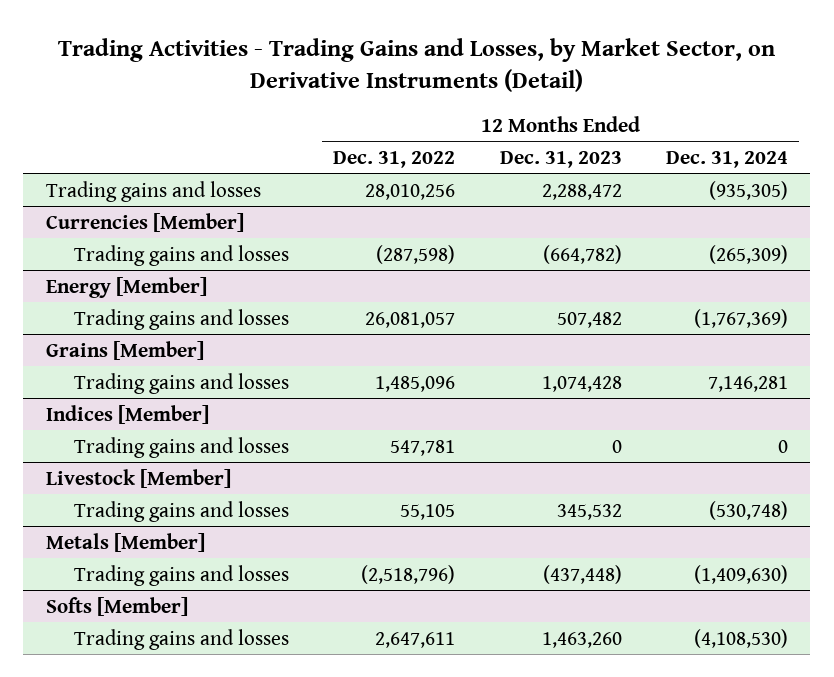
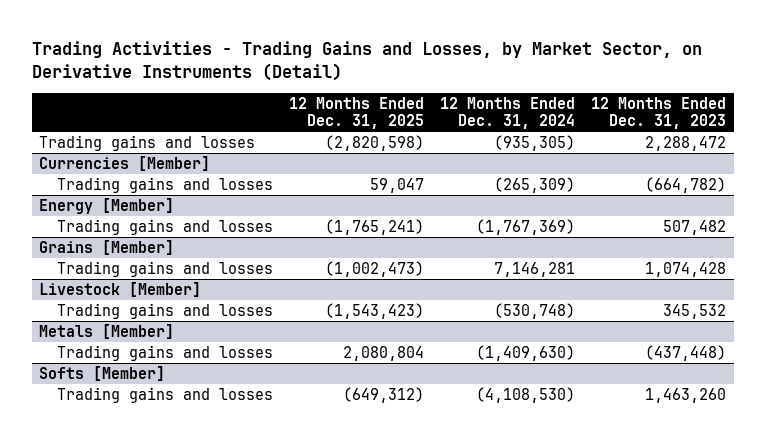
- | 12 Months Ended Dec. 31, 2022 | 12 Months Ended Dec. 31, 2023 | 12 Months Ended Dec. 31, 2024
+ | 12 Months Ended Dec. 31, 2025 | 12 Months Ended Dec. 31, 2024 | 12 Months Ended Dec. 31, 2023
- Indices [Member]
- Trading gains and losses | 547,781 | 0 | 0

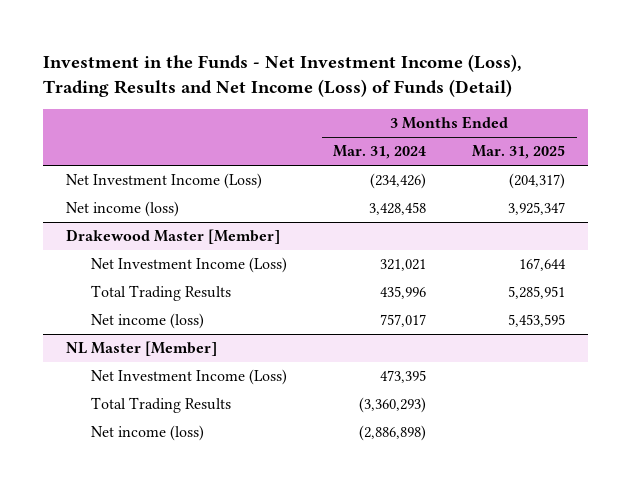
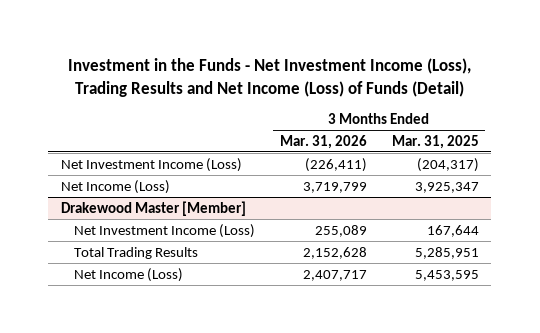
- | 3 Months Ended Mar. 31, 2024 | 3 Months Ended Mar. 31, 2025
+ | 3 Months Ended Mar. 31, 2026 | 3 Months Ended Mar. 31, 2025
- Net income (loss) | 3,428,458 | 3,925,347
+ Net Income (Loss) | 3,719,799 | 3,925,347
@ Drakewood Master [Member]
- Net income (loss) | 757,017 | 5,453,595
- NL Master [Member]
- Net Investment Income (Loss) | 473,395 |
- Total Trading Results | (3,360,293) |
- Net income (loss) | (2,886,898) |
@ Drakewood Master [Member]
+ Net Income (Loss) | 2,407,717 | 5,453,595

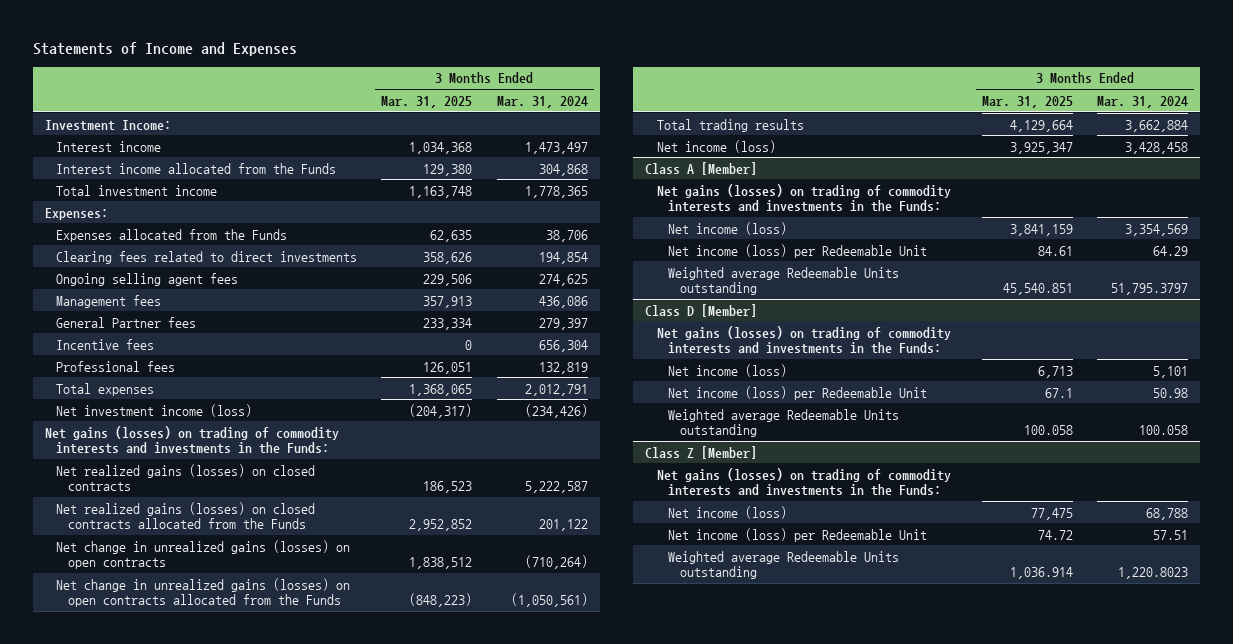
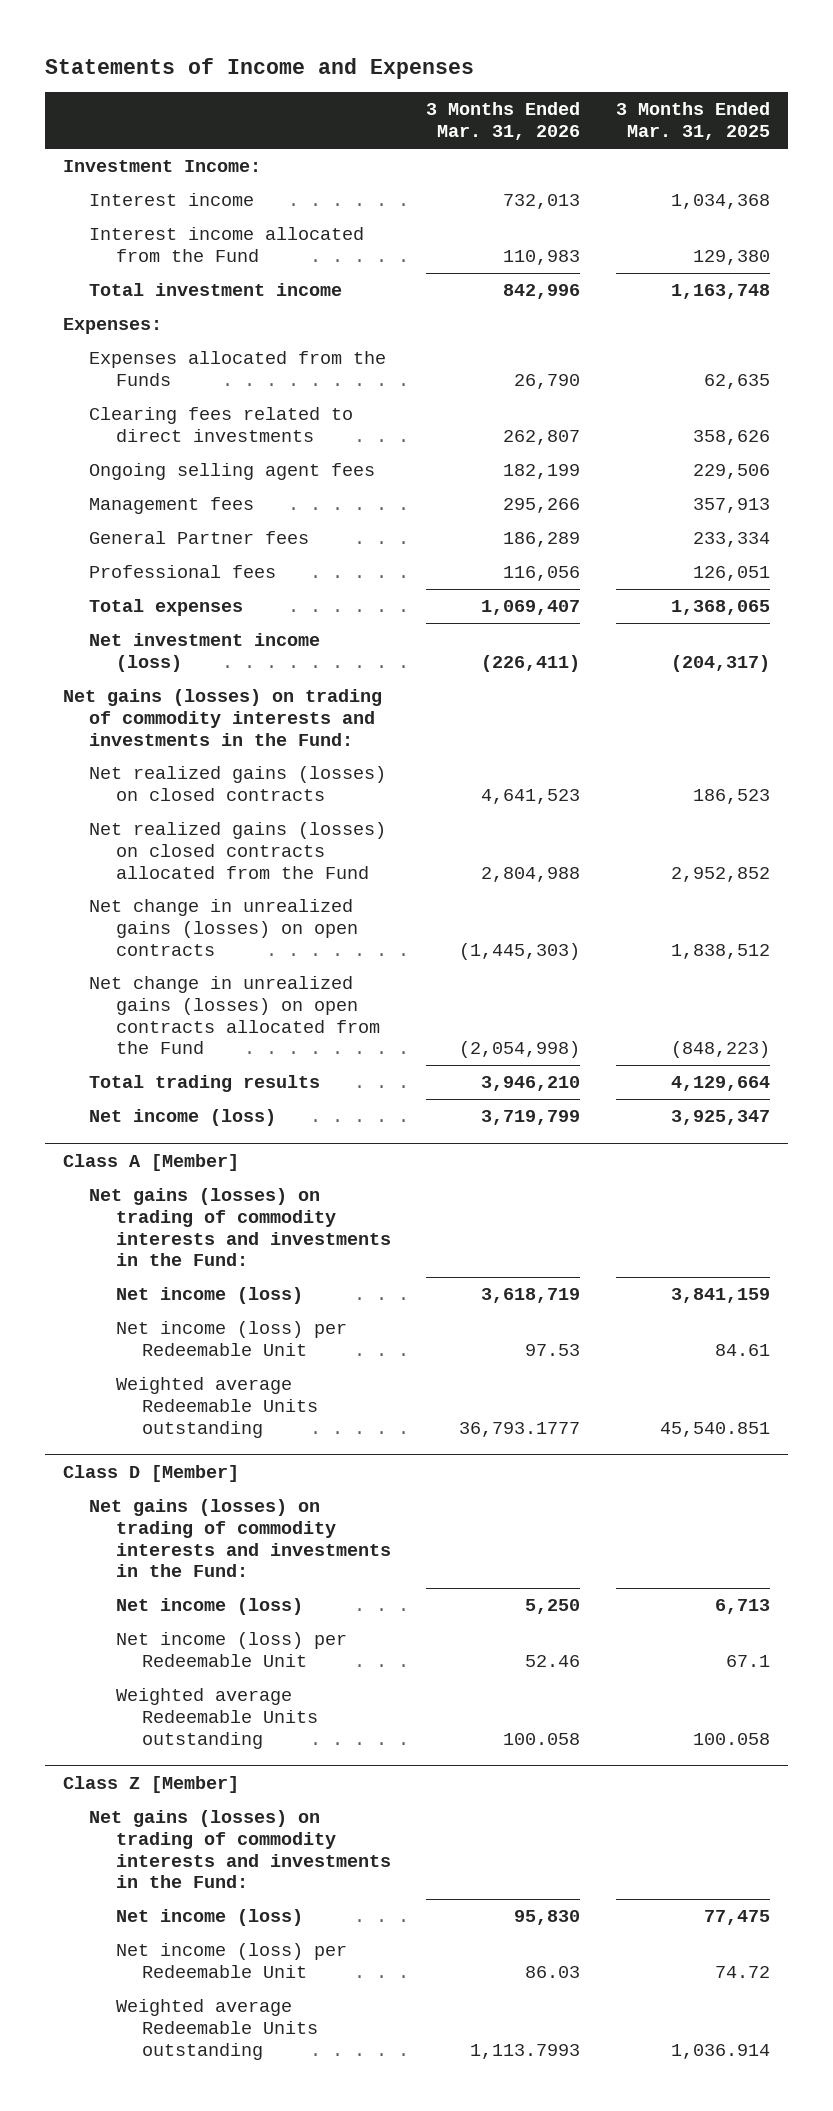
- | 3 Months Ended Mar. 31, 2025 | 3 Months Ended Mar. 31, 2024
+ | 3 Months Ended Mar. 31, 2026 | 3 Months Ended Mar. 31, 2025
- Interest income allocated from the Funds | 129,380 | 304,868
+ Interest income allocated from the Fund | 110,983 | 129,380
- Incentive fees | 0 | 656,304
- Net gains (losses) on trading of commodity interests and investments in the Funds:
+ Net gains (losses) on trading of commodity interests and investments in the Fund:
- Net realized gains (losses) on closed contracts allocated from the Funds | 2,952,852 | 201,122
+ Net realized gains (losses) on closed contracts allocated from the Fund | 2,804,988 | 2,952,852
- Net change in unrealized gains (losses) on open contracts allocated from the Funds | (848,223) | (1,050,561)
+ Net change in unrealized gains (losses) on open contracts allocated from the Fund | (2,054,998) | (848,223)
@ Class A [Member]
- Net gains (losses) on trading of commodity interests and investments in the Funds:
+ Net gains (losses) on trading of commodity interests and investments in the Fund:
@ Class D [Member]
- Net gains (losses) on trading of commodity interests and investments in the Funds:
+ Net gains (losses) on trading of commodity interests and investments in the Fund:
@ Class Z [Member]
- Net gains (losses) on trading of commodity interests and investments in the Funds:
+ Net gains (losses) on trading of commodity interests and investments in the Fund:

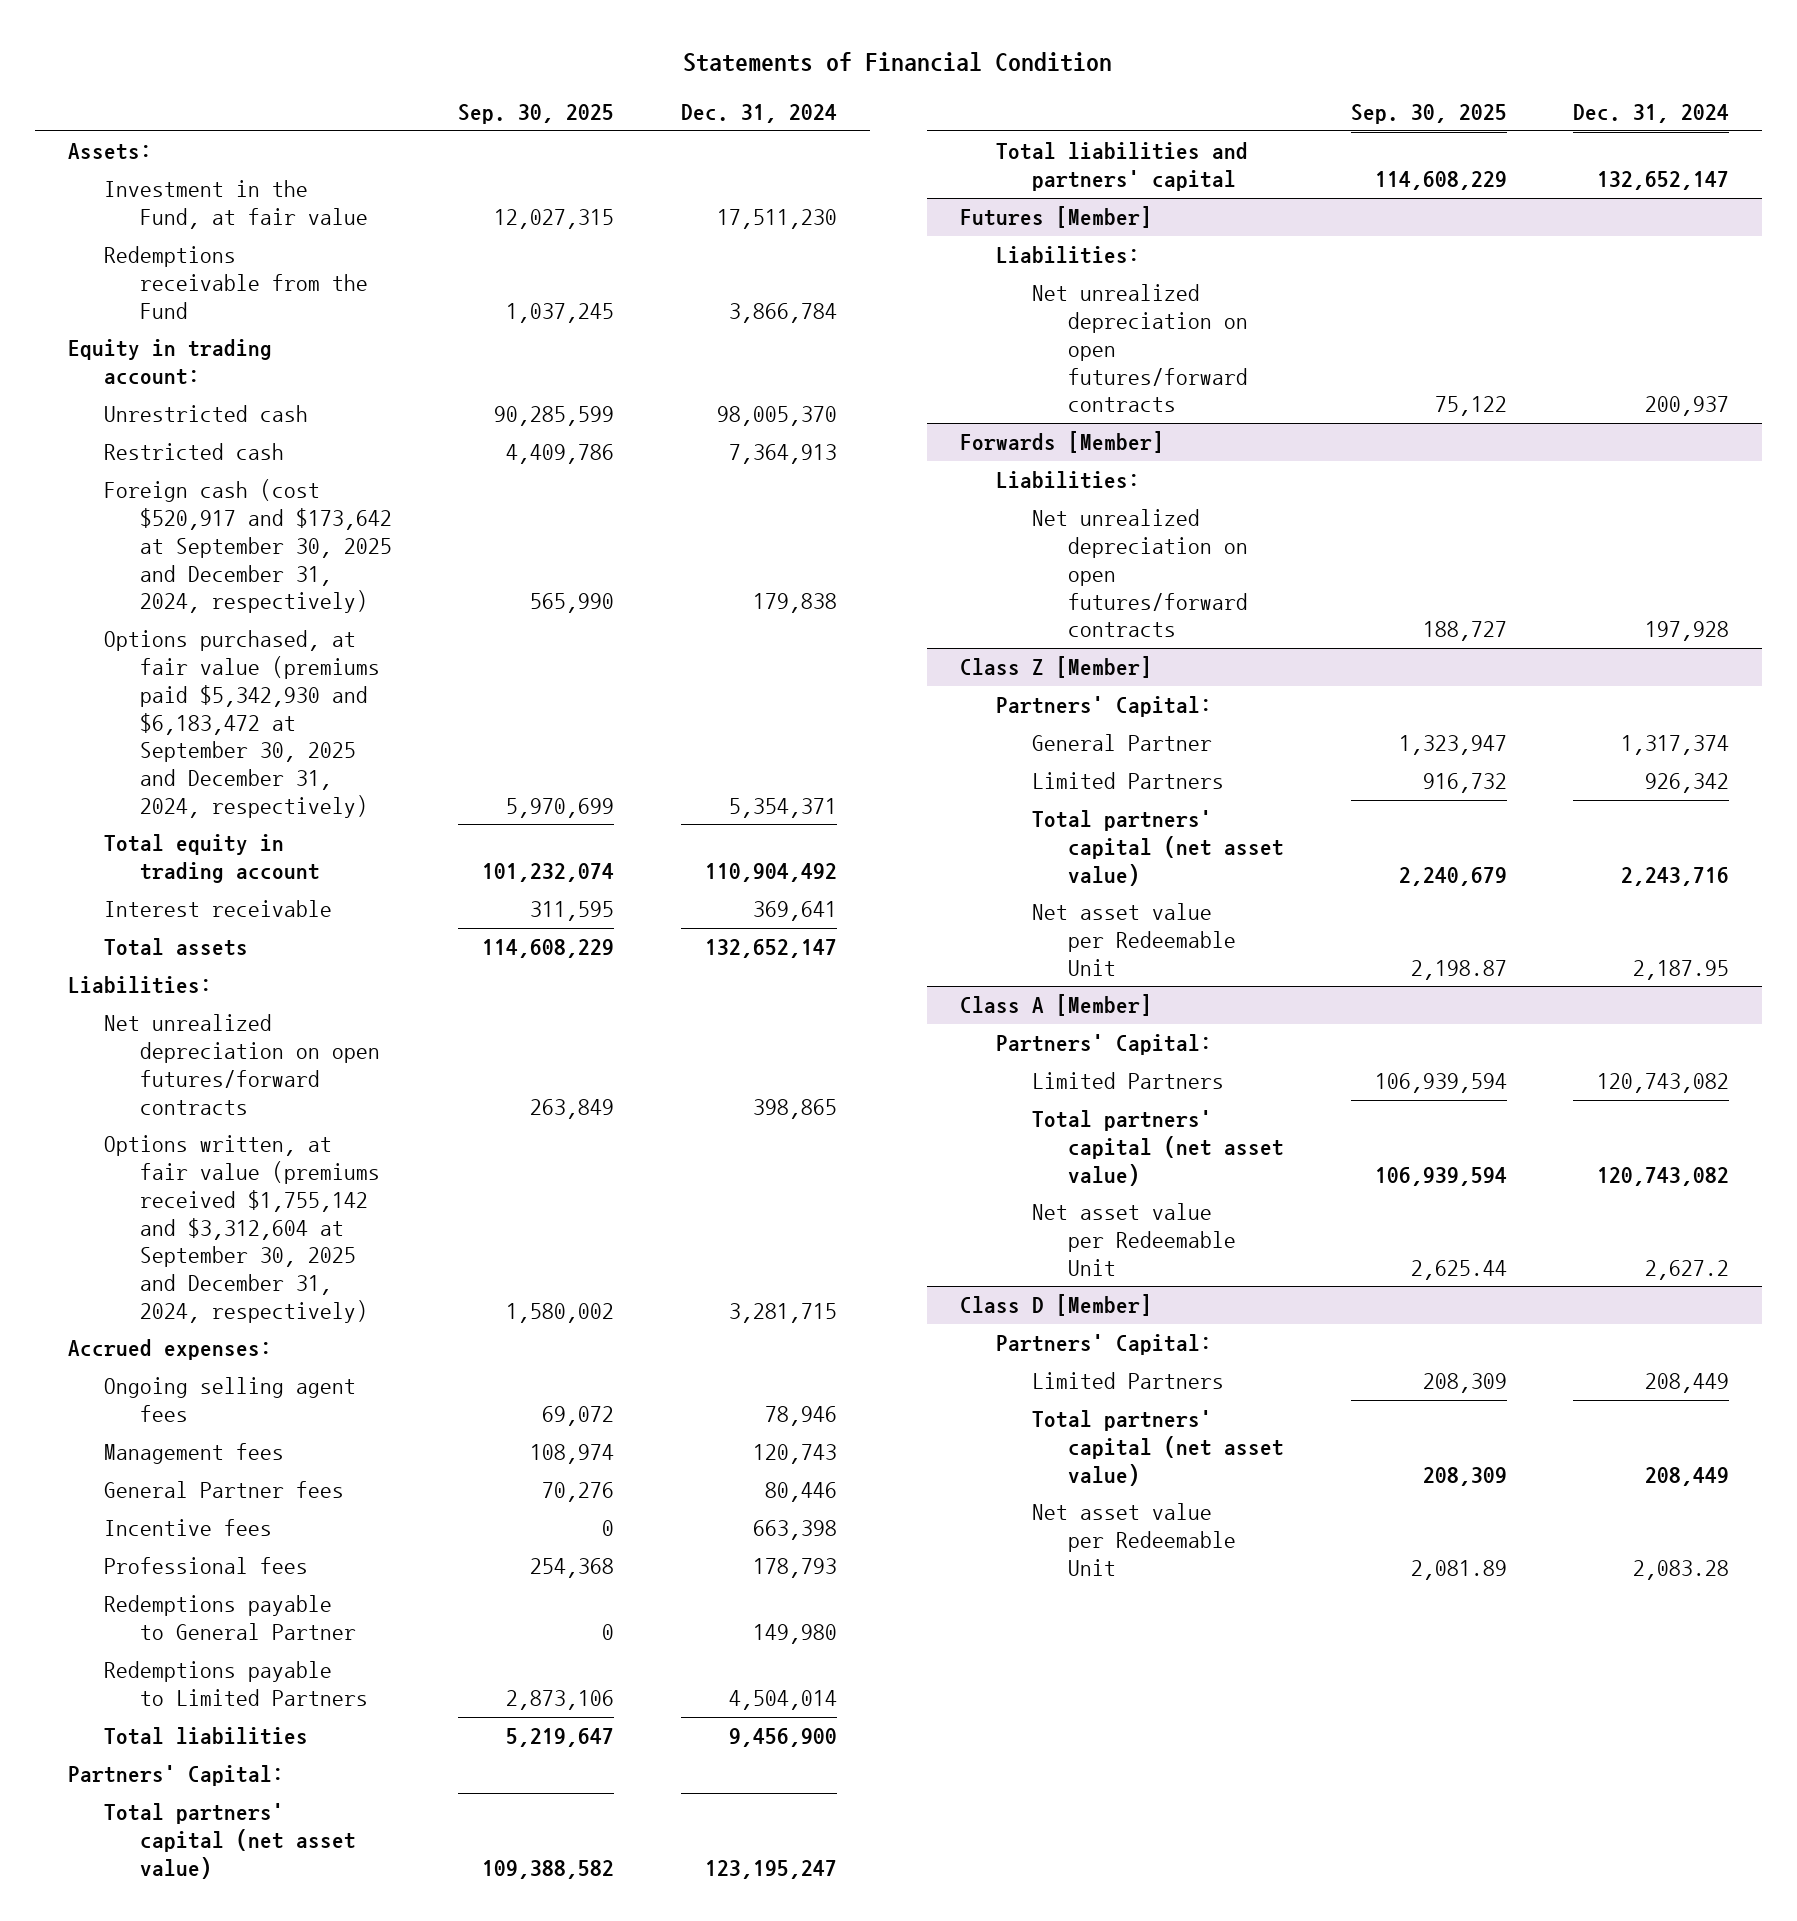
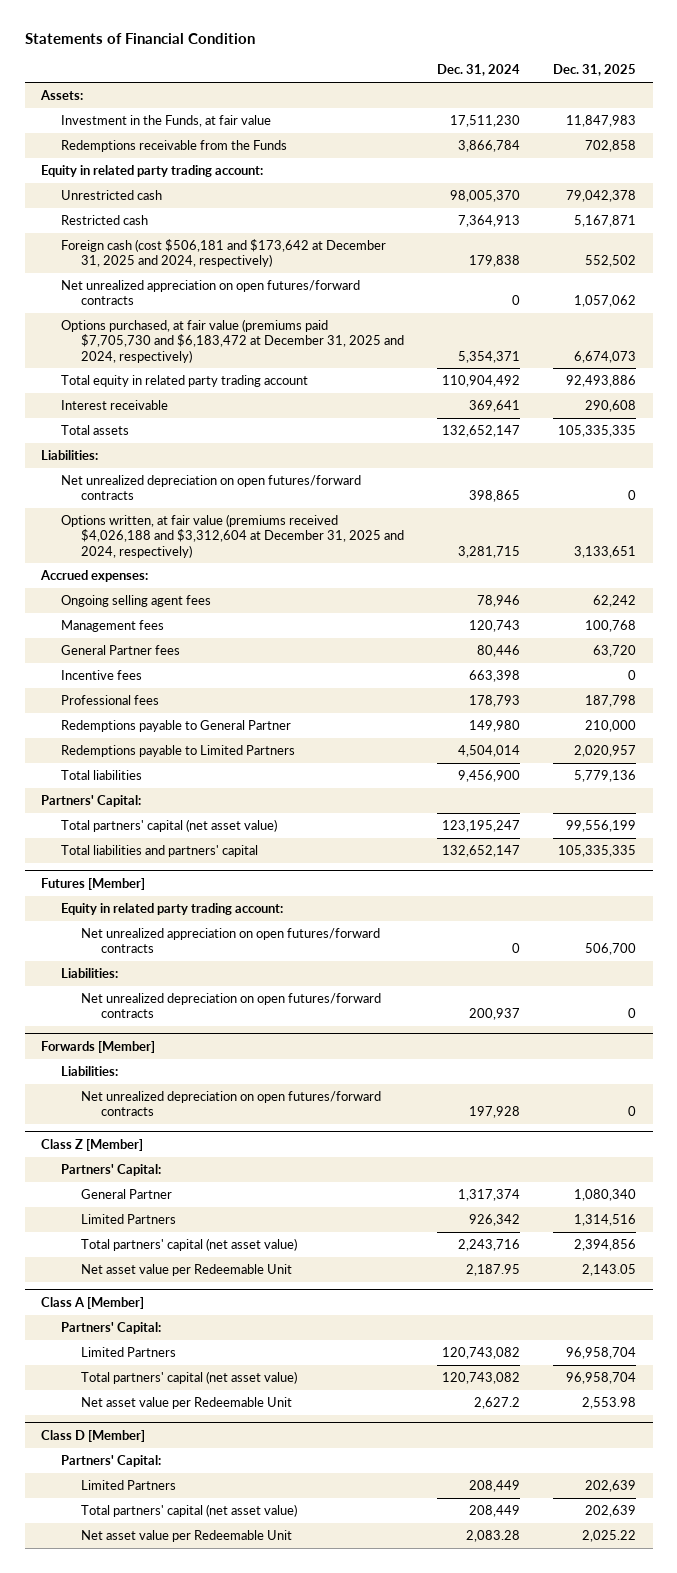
- | Sep. 30, 2025 | Dec. 31, 2024
+ | Dec. 31, 2024 | Dec. 31, 2025
- Investment in the Fund, at fair value | 12,027,315 | 17,511,230
- Redemptions receivable from the Fund | 1,037,245 | 3,866,784
- Equity in trading account:
+ Investment in the Funds, at fair value | 17,511,230 | 11,847,983
+ Redemptions receivable from the Funds | 3,866,784 | 702,858
+ Equity in related party trading account:
- Foreign cash (cost $520,917 and $173,642 at September 30, 2025 and December 31, 2024, respectively) | 565,990 | 179,838
- Options purchased, at fair value (premiums paid $5,342,930 and $6,183,472 at September 30, 2025 and December 31, 2024, respectively) | 5,970,699 | 5,354,371
- Total equity in trading account | 101,232,074 | 110,904,492
+ Foreign cash (cost $506,181 and $173,642 at December 31, 2025 and 2024, respectively) | 179,838 | 552,502
+ Net unrealized appreciation on open futures/forward contracts | 0 | 1,057,062
+ Options purchased, at fair value (premiums paid $7,705,730 and $6,183,472 at December 31, 2025 and 2024, respectively) | 5,354,371 | 6,674,073
+ Total equity in related party trading account | 110,904,492 | 92,493,886
- Options written, at fair value (premiums received $1,755,142 and $3,312,604 at September 30, 2025 and December 31, 2024, respectively) | 1,580,002 | 3,281,715
+ Options written, at fair value (premiums received $4,026,188 and $3,312,604 at December 31, 2025 and 2024, respectively) | 3,281,715 | 3,133,651
@ Futures [Member]
+ Equity in related party trading account:
+ Net unrealized appreciation on open futures/forward contracts | 0 | 506,700

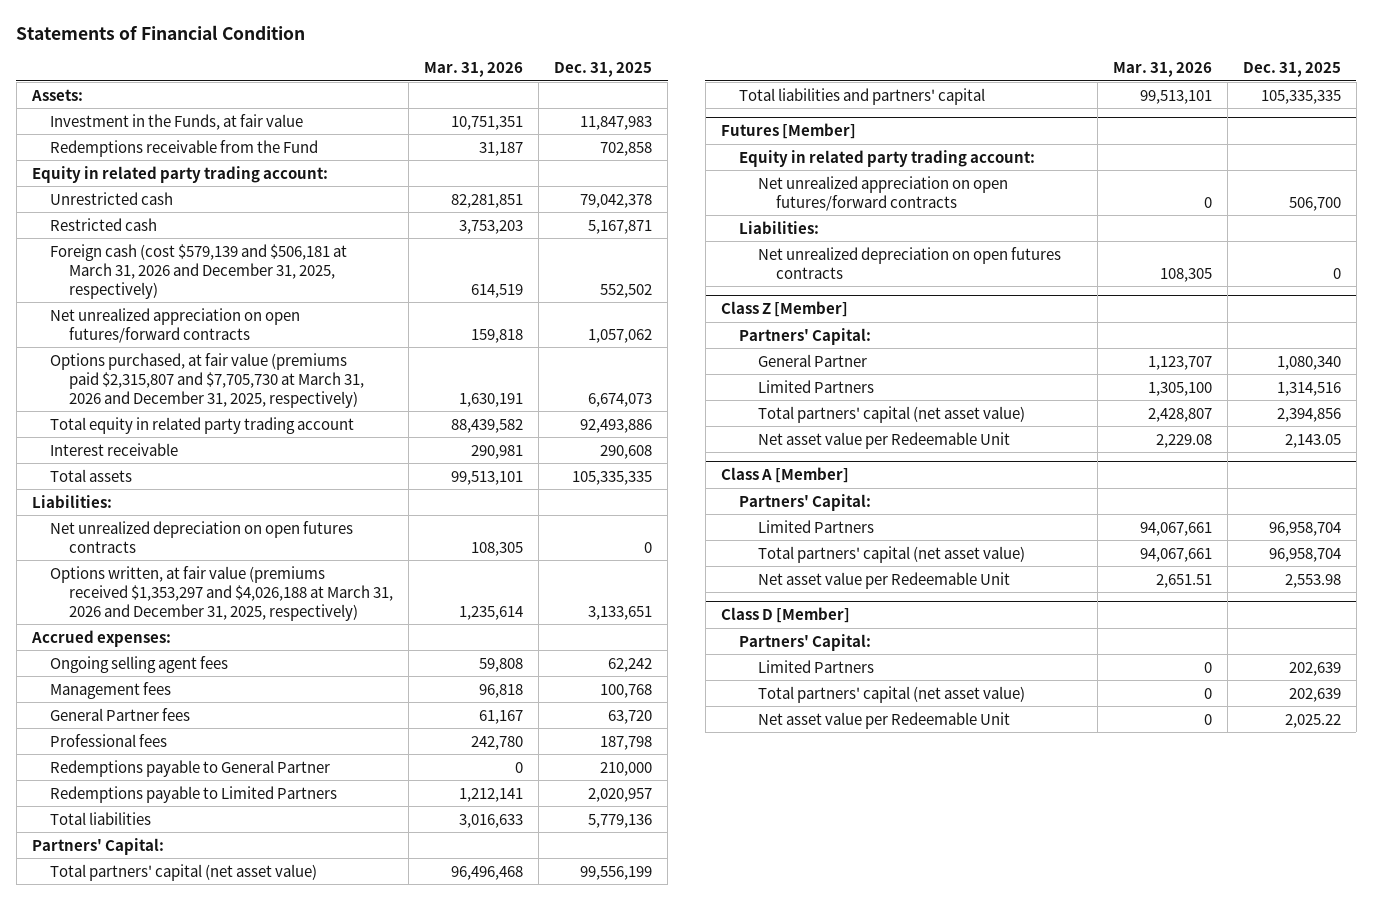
- | Dec. 31, 2024 | Dec. 31, 2025
+ | Mar. 31, 2026 | Dec. 31, 2025
- Redemptions receivable from the Funds | 3,866,784 | 702,858
+ Redemptions receivable from the Fund | 31,187 | 702,858
- Foreign cash (cost $506,181 and $173,642 at December 31, 2025 and 2024, respectively) | 179,838 | 552,502
+ Foreign cash (cost $579,139 and $506,181 at March 31, 2026 and December 31, 2025, respectively) | 614,519 | 552,502
- Options purchased, at fair value (premiums paid $7,705,730 and $6,183,472 at December 31, 2025 and 2024, respectively) | 5,354,371 | 6,674,073
+ Options purchased, at fair value (premiums paid $2,315,807 and $7,705,730 at March 31, 2026 and December 31, 2025, respectively) | 1,630,191 | 6,674,073
- Net unrealized depreciation on open futures/forward contracts | 398,865 | 0
- Options written, at fair value (premiums received $4,026,188 and $3,312,604 at December 31, 2025 and 2024, respectively) | 3,281,715 | 3,133,651
+ Net unrealized depreciation on open futures contracts | 108,305 | 0
+ Options written, at fair value (premiums received $1,353,297 and $4,026,188 at March 31, 2026 and December 31, 2025, respectively) | 1,235,614 | 3,133,651
- Incentive fees | 663,398 | 0
@ Futures [Member]
- Net unrealized depreciation on open futures/forward contracts | 200,937 | 0
- Forwards [Member]
- Liabilities:
- Net unrealized depreciation on open futures/forward contracts | 197,928 | 0
@ Futures [Member]
+ Net unrealized depreciation on open futures contracts | 108,305 | 0

